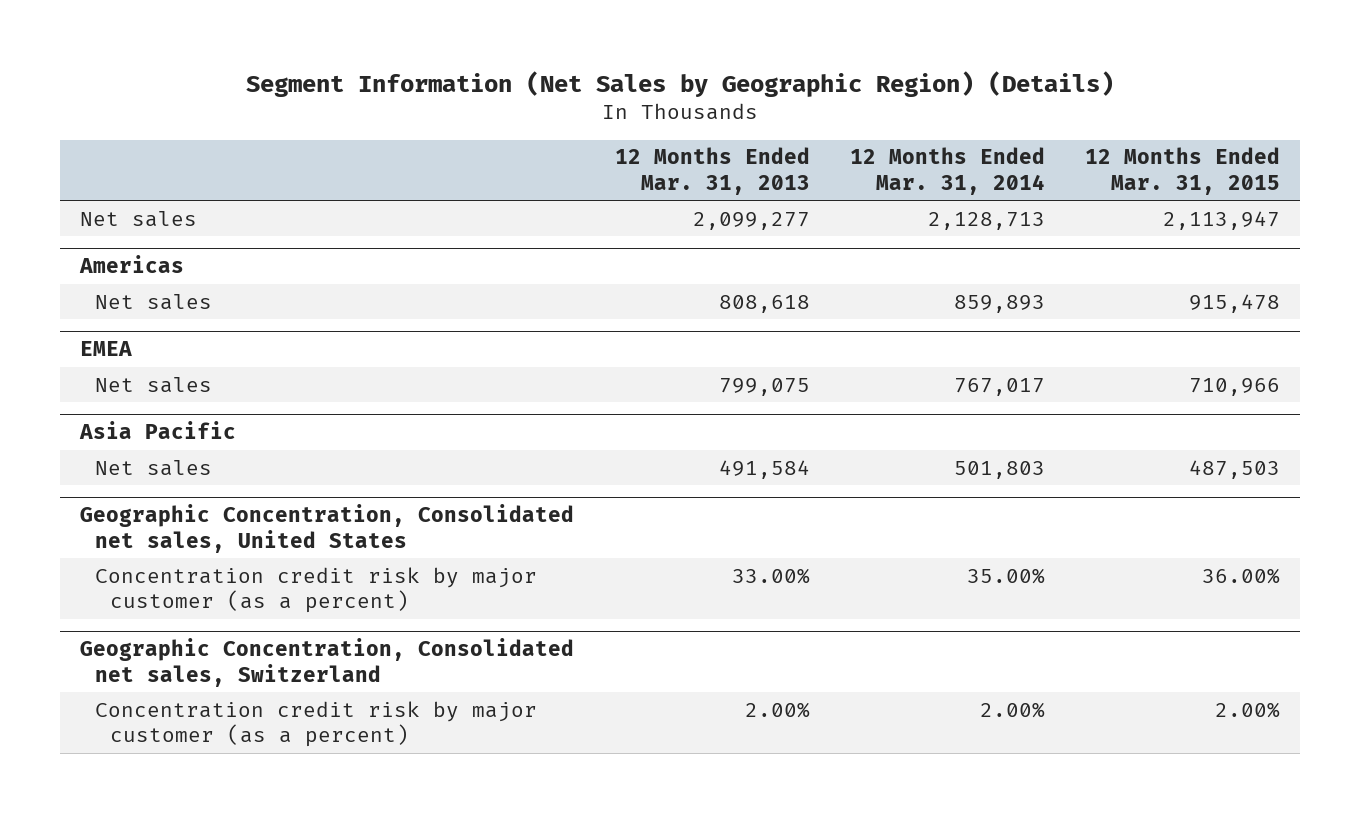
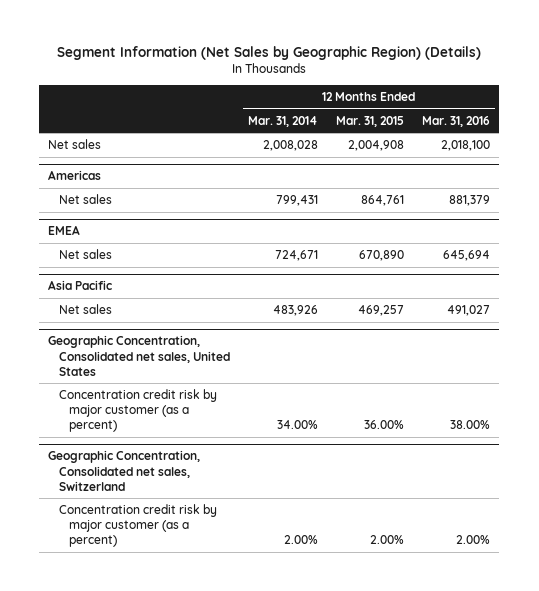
- | 12 Months Ended Mar. 31, 2013 | 12 Months Ended Mar. 31, 2014 | 12 Months Ended Mar. 31, 2015
+ | 12 Months Ended Mar. 31, 2014 | 12 Months Ended Mar. 31, 2015 | 12 Months Ended Mar. 31, 2016
- Net sales | 2,099,277 | 2,128,713 | 2,113,947
+ Net sales | 2,008,028 | 2,004,908 | 2,018,100
@ Americas
- Net sales | 808,618 | 859,893 | 915,478
+ Net sales | 799,431 | 864,761 | 881,379
@ EMEA
- Net sales | 799,075 | 767,017 | 710,966
+ Net sales | 724,671 | 670,890 | 645,694
@ Asia Pacific
- Net sales | 491,584 | 501,803 | 487,503
+ Net sales | 483,926 | 469,257 | 491,027
@ Geographic Concentration, Consolidated net sales, United States
- Concentration credit risk by major customer (as a percent) | 33.00% | 35.00% | 36.00%
+ Concentration credit risk by major customer (as a percent) | 34.00% | 36.00% | 38.00%

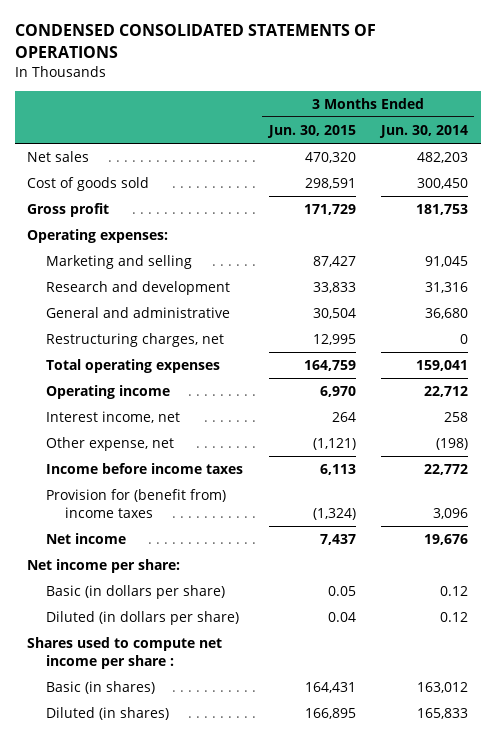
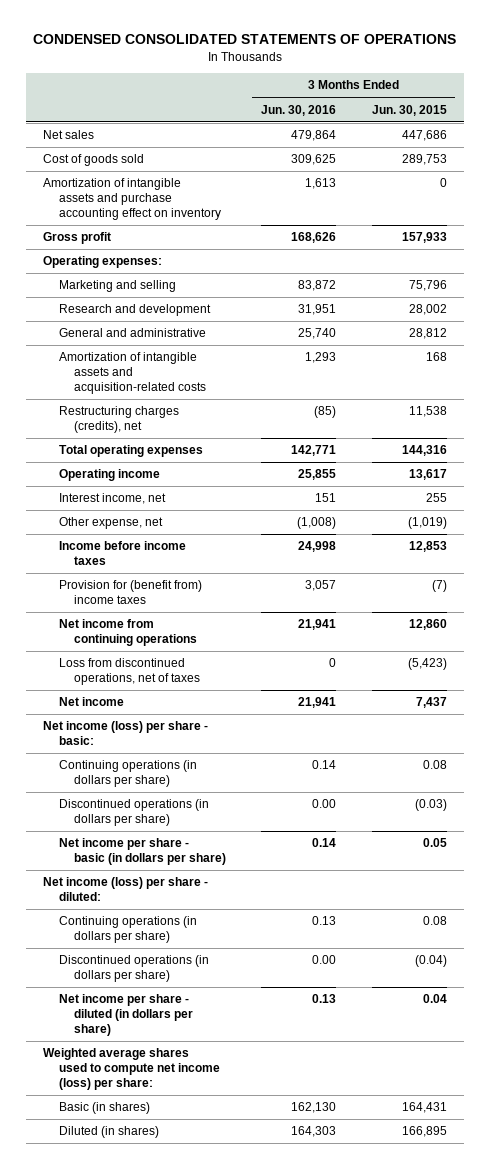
- | 3 Months Ended Jun. 30, 2015 | 3 Months Ended Jun. 30, 2014
+ | 3 Months Ended Jun. 30, 2016 | 3 Months Ended Jun. 30, 2015
- Net sales | 470,320 | 482,203
- Cost of goods sold | 298,591 | 300,450
- Gross profit | 171,729 | 181,753
+ Net sales | 479,864 | 447,686
+ Cost of goods sold | 309,625 | 289,753
+ Amortization of intangible assets and purchase accounting effect on inventory | 1,613 | 0
+ Gross profit | 168,626 | 157,933
- Marketing and selling | 87,427 | 91,045
- Research and development | 33,833 | 31,316
- General and administrative | 30,504 | 36,680
- Restructuring charges, net | 12,995 | 0
- Total operating expenses | 164,759 | 159,041
- Operating income | 6,970 | 22,712
- Interest income, net | 264 | 258
- Other expense, net | (1,121) | (198)
- Income before income taxes | 6,113 | 22,772
- Provision for (benefit from) income taxes | (1,324) | 3,096
+ Marketing and selling | 83,872 | 75,796
+ Research and development | 31,951 | 28,002
+ General and administrative | 25,740 | 28,812
+ Amortization of intangible assets and acquisition-related costs | 1,293 | 168
+ Restructuring charges (credits), net | (85) | 11,538
+ Total operating expenses | 142,771 | 144,316
+ Operating income | 25,855 | 13,617
+ Interest income, net | 151 | 255
+ Other expense, net | (1,008) | (1,019)
+ Income before income taxes | 24,998 | 12,853
+ Provision for (benefit from) income taxes | 3,057 | (7)
+ Net income from continuing operations | 21,941 | 12,860
+ Loss from discontinued operations, net of taxes | 0 | (5,423)
- Net income per share:
- Basic (in dollars per share) | 0.05 | 0.12
- Diluted (in dollars per share) | 0.04 | 0.12
- Shares used to compute net income per share :
+ Net income (loss) per share - basic:
+ Continuing operations (in dollars per share) | 0.14 | 0.08
+ Discontinued operations (in dollars per share) | 0.00 | (0.03)
+ Net income per share - basic (in dollars per share) | 0.14 | 0.05
+ Net income (loss) per share - diluted:
+ Continuing operations (in dollars per share) | 0.13 | 0.08
+ Discontinued operations (in dollars per share) | 0.00 | (0.04)
+ Net income per share - diluted (in dollars per share) | 0.13 | 0.04
+ Weighted average shares used to compute net income (loss) per share:

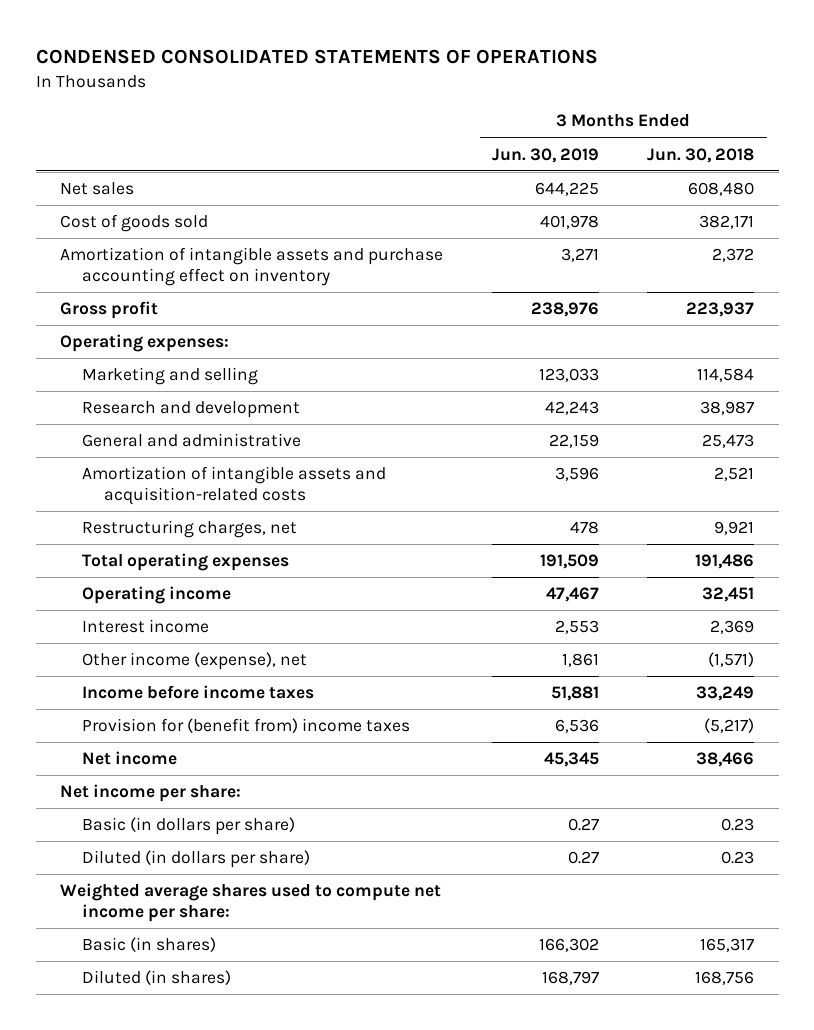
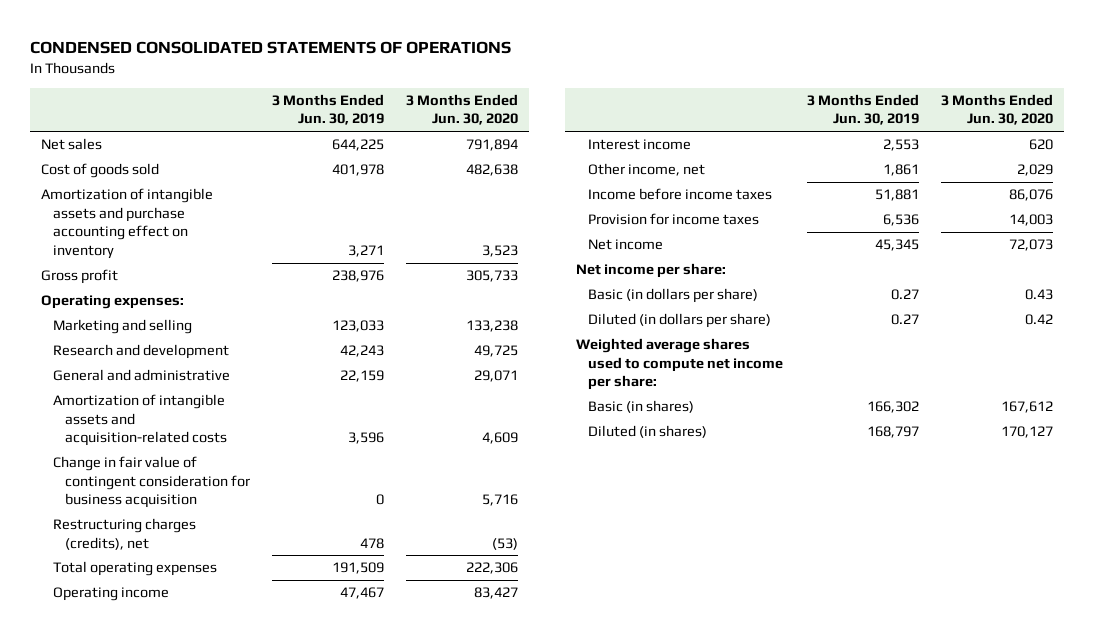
- | 3 Months Ended Jun. 30, 2019 | 3 Months Ended Jun. 30, 2018
+ | 3 Months Ended Jun. 30, 2019 | 3 Months Ended Jun. 30, 2020
- Restructuring charges, net | 478 | 9,921
+ Change in fair value of contingent consideration for business acquisition | 0 | 5,716
+ Restructuring charges (credits), net | 478 | (53)
- Other income (expense), net | 1,861 | (1,571)
+ Other income, net | 1,861 | 2,029
- Provision for (benefit from) income taxes | 6,536 | (5,217)
+ Provision for income taxes | 6,536 | 14,003

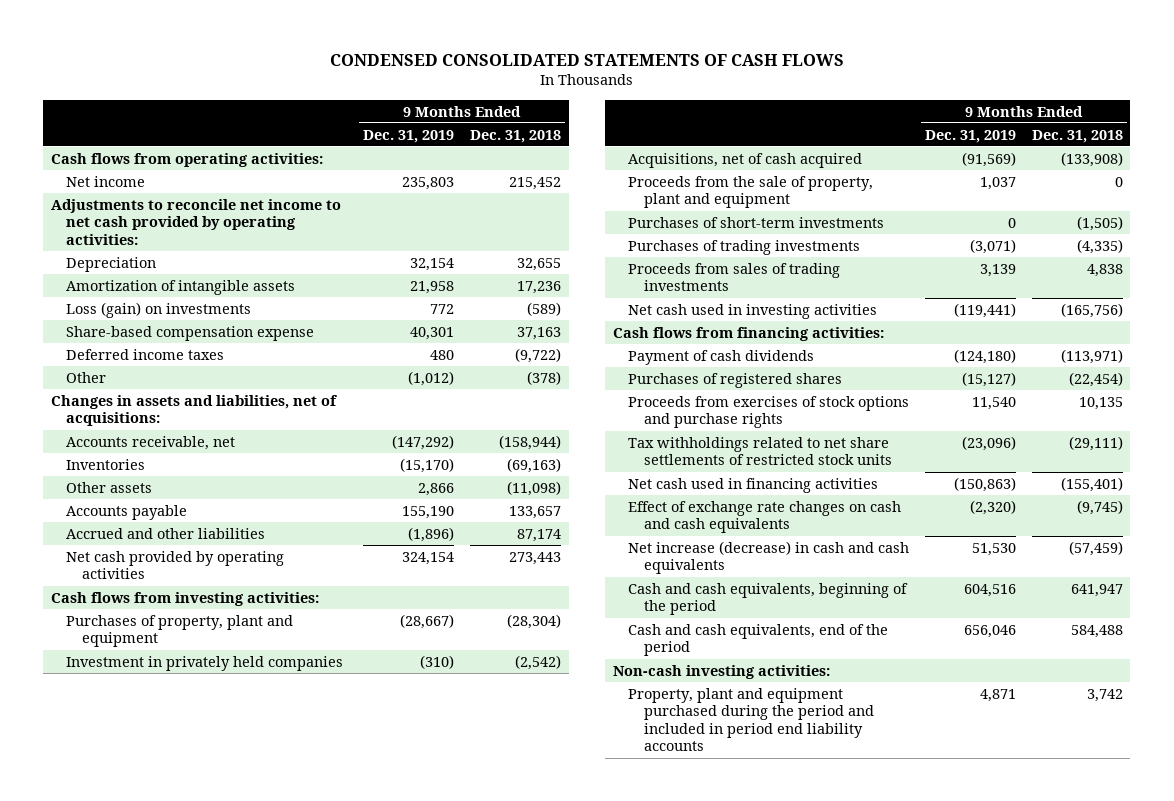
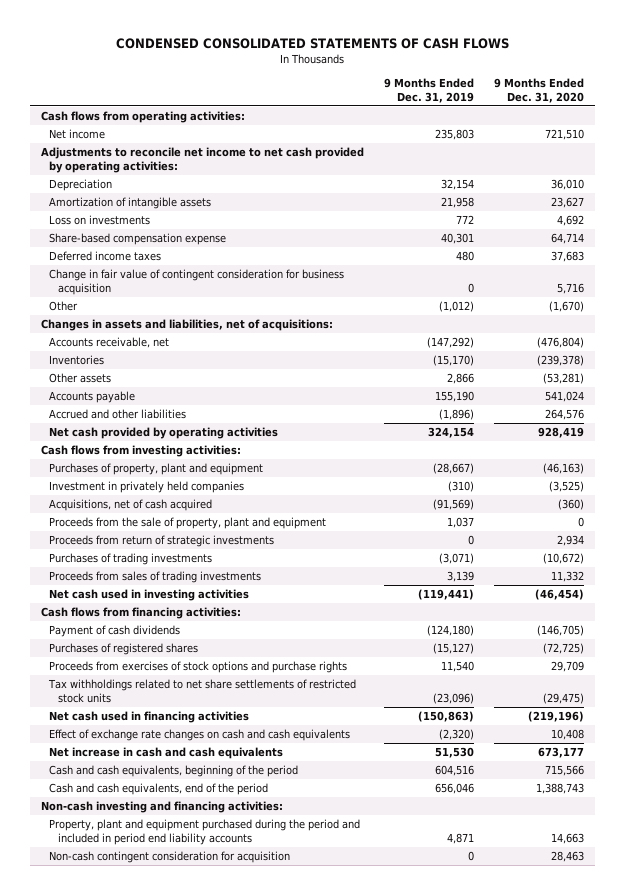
- | 9 Months Ended Dec. 31, 2019 | 9 Months Ended Dec. 31, 2018
+ | 9 Months Ended Dec. 31, 2019 | 9 Months Ended Dec. 31, 2020
- Loss (gain) on investments | 772 | (589)
+ Loss on investments | 772 | 4,692
+ Change in fair value of contingent consideration for business acquisition | 0 | 5,716
- Purchases of short-term investments | 0 | (1,505)
+ Proceeds from return of strategic investments | 0 | 2,934
- Net increase (decrease) in cash and cash equivalents | 51,530 | (57,459)
+ Net increase in cash and cash equivalents | 51,530 | 673,177
- Non-cash investing activities:
+ Non-cash investing and financing activities:
+ Non-cash contingent consideration for acquisition | 0 | 28,463

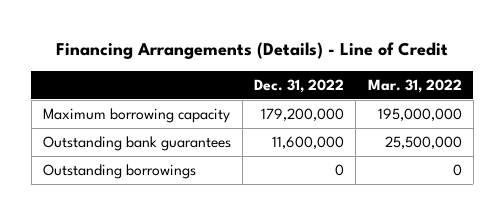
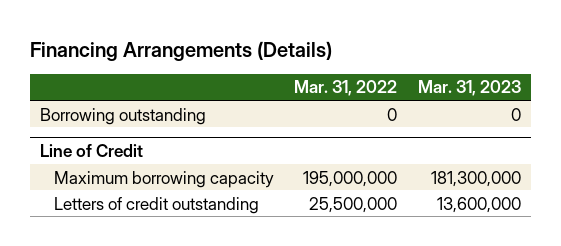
- Financing Arrangements (Details) - Line of Credit
+ Financing Arrangements (Details)
- | Dec. 31, 2022 | Mar. 31, 2022
+ | Mar. 31, 2022 | Mar. 31, 2023
+ Borrowing outstanding | 0 | 0
+ Line of Credit
- Outstanding bank guarantees | 11,600,000 | 25,500,000
- Outstanding borrowings | 0 | 0
+ Letters of credit outstanding | 25,500,000 | 13,600,000

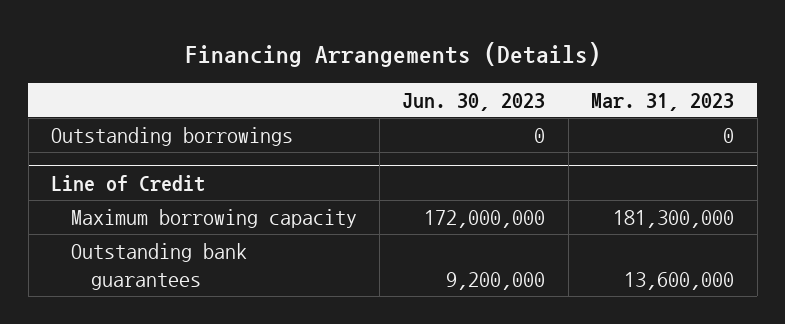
- | Mar. 31, 2022 | Mar. 31, 2023
+ | Jun. 30, 2023 | Mar. 31, 2023
- Borrowing outstanding | 0 | 0
+ Outstanding borrowings | 0 | 0
@ Line of Credit
- Letters of credit outstanding | 25,500,000 | 13,600,000
+ Outstanding bank guarantees | 9,200,000 | 13,600,000

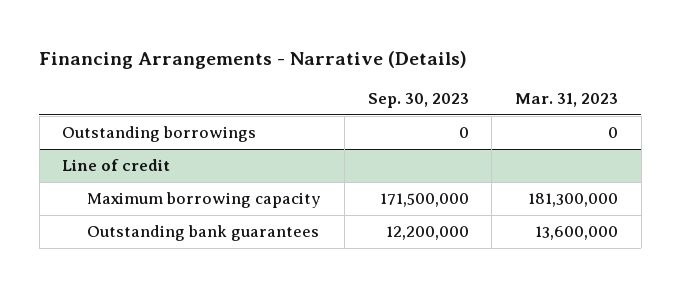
- Financing Arrangements (Details)
+ Financing Arrangements - Narrative (Details)
- | Jun. 30, 2023 | Mar. 31, 2023
+ | Sep. 30, 2023 | Mar. 31, 2023
- Line of Credit
+ Line of credit

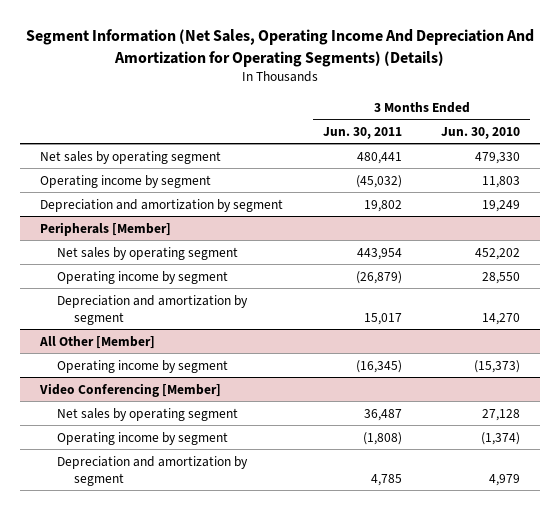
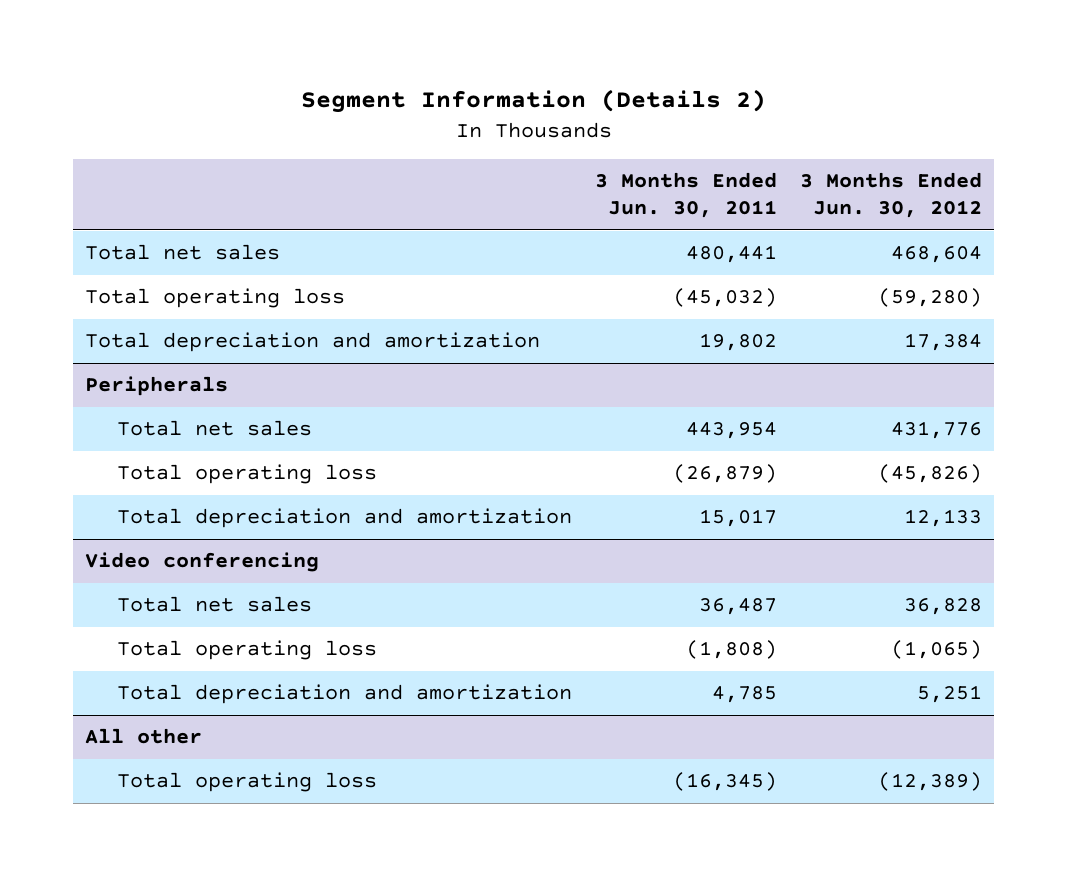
- Segment Information (Net Sales, Operating Income And Depreciation And Amortization for Operating Segments) (Details)
+ Segment Information (Details 2)
- | 3 Months Ended Jun. 30, 2011 | 3 Months Ended Jun. 30, 2010
+ | 3 Months Ended Jun. 30, 2011 | 3 Months Ended Jun. 30, 2012
- Net sales by operating segment | 480,441 | 479,330
- Operating income by segment | (45,032) | 11,803
- Depreciation and amortization by segment | 19,802 | 19,249
- Peripherals [Member]
- Net sales by operating segment | 443,954 | 452,202
- Operating income by segment | (26,879) | 28,550
- Depreciation and amortization by segment | 15,017 | 14,270
- All Other [Member]
- Operating income by segment | (16,345) | (15,373)
- Video Conferencing [Member]
- Net sales by operating segment | 36,487 | 27,128
- Operating income by segment | (1,808) | (1,374)
- Depreciation and amortization by segment | 4,785 | 4,979
+ Total net sales | 480,441 | 468,604
+ Total operating loss | (45,032) | (59,280)
+ Total depreciation and amortization | 19,802 | 17,384
+ Peripherals
+ Total net sales | 443,954 | 431,776
+ Total operating loss | (26,879) | (45,826)
+ Total depreciation and amortization | 15,017 | 12,133
+ Video conferencing
+ Total net sales | 36,487 | 36,828
+ Total operating loss | (1,808) | (1,065)
+ Total depreciation and amortization | 4,785 | 5,251
+ All other
+ Total operating loss | (16,345) | (12,389)

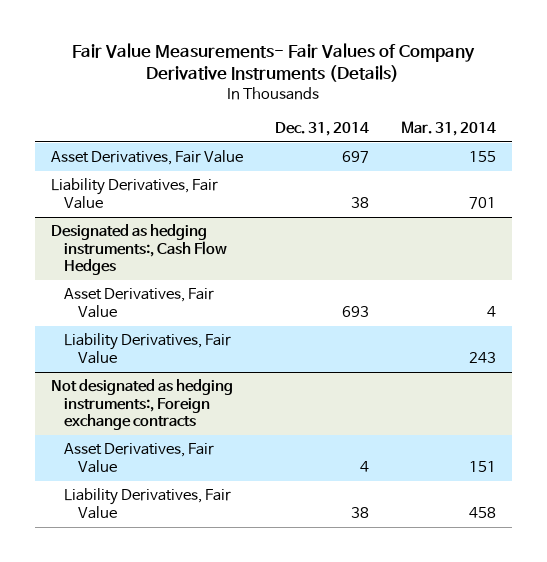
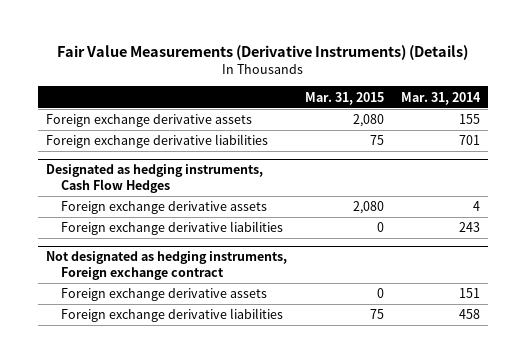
- Fair Value Measurements- Fair Values of Company Derivative Instruments (Details)
+ Fair Value Measurements (Derivative Instruments) (Details)
- | Dec. 31, 2014 | Mar. 31, 2014
+ | Mar. 31, 2015 | Mar. 31, 2014
- Asset Derivatives, Fair Value | 697 | 155
- Liability Derivatives, Fair Value | 38 | 701
- Designated as hedging instruments:, Cash Flow Hedges
- Asset Derivatives, Fair Value | 693 | 4
- Liability Derivatives, Fair Value | | 243
- Not designated as hedging instruments:, Foreign exchange contracts
- Asset Derivatives, Fair Value | 4 | 151
- Liability Derivatives, Fair Value | 38 | 458
+ Foreign exchange derivative assets | 2,080 | 155
+ Foreign exchange derivative liabilities | 75 | 701
+ Designated as hedging instruments, Cash Flow Hedges
+ Foreign exchange derivative assets | 2,080 | 4
+ Foreign exchange derivative liabilities | 0 | 243
+ Not designated as hedging instruments, Foreign exchange contract
+ Foreign exchange derivative assets | 0 | 151
+ Foreign exchange derivative liabilities | 75 | 458

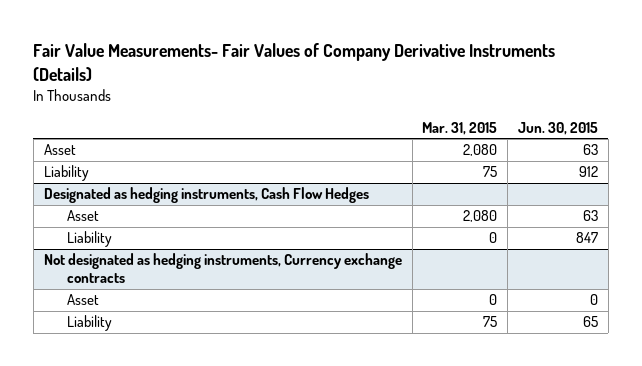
- Fair Value Measurements (Derivative Instruments) (Details)
+ Fair Value Measurements- Fair Values of Company Derivative Instruments (Details)
- | Mar. 31, 2015 | Mar. 31, 2014
+ | Mar. 31, 2015 | Jun. 30, 2015
- Foreign exchange derivative assets | 2,080 | 155
- Foreign exchange derivative liabilities | 75 | 701
+ Asset | 2,080 | 63
+ Liability | 75 | 912
@ Designated as hedging instruments, Cash Flow Hedges
- Foreign exchange derivative assets | 2,080 | 4
- Foreign exchange derivative liabilities | 0 | 243
- Not designated as hedging instruments, Foreign exchange contract
- Foreign exchange derivative assets | 0 | 151
- Foreign exchange derivative liabilities | 75 | 458
@ Designated as hedging instruments, Cash Flow Hedges
+ Asset | 2,080 | 63
+ Liability | 0 | 847
+ Not designated as hedging instruments, Currency exchange contracts
+ Asset | 0 | 0
+ Liability | 75 | 65

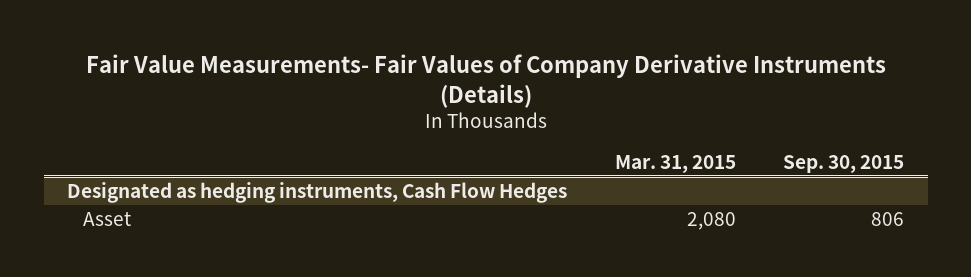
- | Mar. 31, 2015 | Jun. 30, 2015
+ | Mar. 31, 2015 | Sep. 30, 2015
- Asset | 2,080 | 63
- Liability | 75 | 912
@ Designated as hedging instruments, Cash Flow Hedges
- Liability | 0 | 847
- Not designated as hedging instruments, Currency exchange contracts
- Asset | 0 | 0
- Liability | 75 | 65

